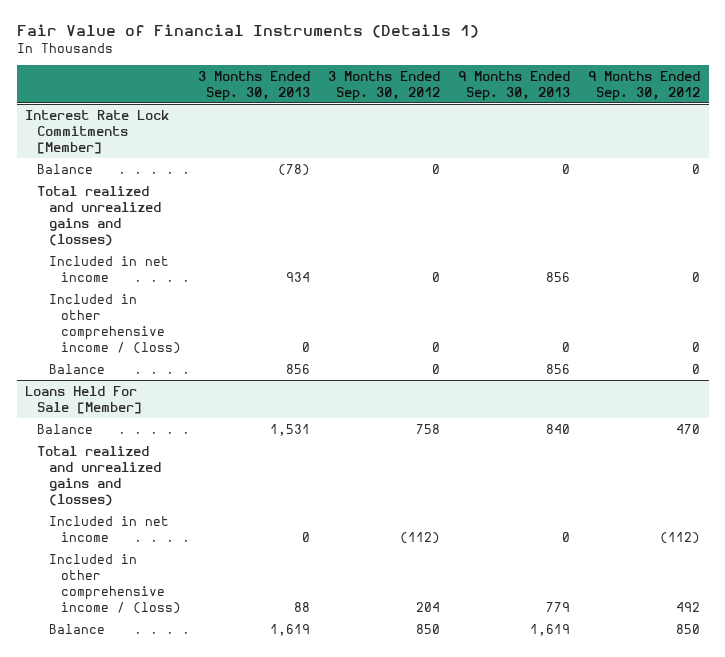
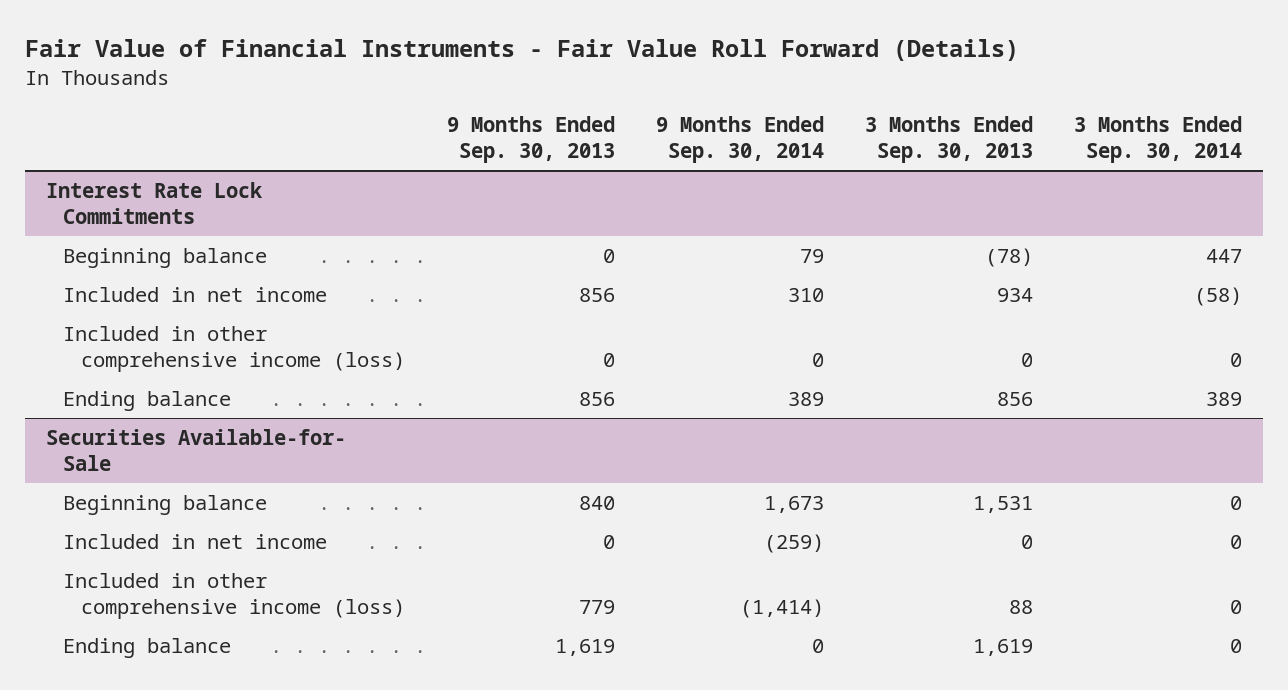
- Fair Value of Financial Instruments (Details 1)
+ Fair Value of Financial Instruments - Fair Value Roll Forward (Details)
- | 3 Months Ended Sep. 30, 2013 | 3 Months Ended Sep. 30, 2012 | 9 Months Ended Sep. 30, 2013 | 9 Months Ended Sep. 30, 2012
+ | 9 Months Ended Sep. 30, 2013 | 9 Months Ended Sep. 30, 2014 | 3 Months Ended Sep. 30, 2013 | 3 Months Ended Sep. 30, 2014
- Interest Rate Lock Commitments [Member]
- Balance | (78) | 0 | 0 | 0
- Total realized and unrealized gains and (losses)
+ Interest Rate Lock Commitments
+ Beginning balance | 0 | 79 | (78) | 447
- Included in other comprehensive income / (loss) | 0 | 0 | 0 | 0
- Balance | 856 | 0 | 856 | 0
- Loans Held For Sale [Member]
- Balance | 1,531 | 758 | 840 | 470
- Total realized and unrealized gains and (losses)
+ Included in other comprehensive income (loss) | 0 | 0 | 0 | 0
+ Ending balance | 856 | 389 | 856 | 389
+ Securities Available-for- Sale
+ Beginning balance | 840 | 1,673 | 1,531 | 0
- Included in other comprehensive income / (loss) | 88 | 204 | 779 | 492
- Balance | 1,619 | 850 | 1,619 | 850
+ Included in other comprehensive income (loss) | 779 | (1,414) | 88 | 0
+ Ending balance | 1,619 | 0 | 1,619 | 0

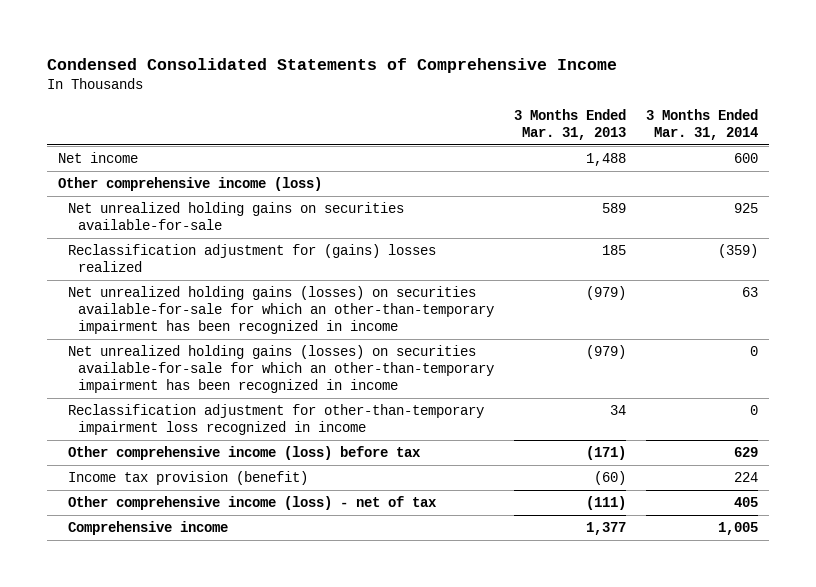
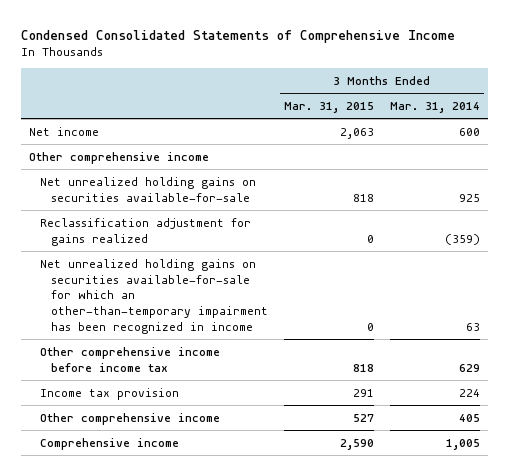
- | 3 Months Ended Mar. 31, 2013 | 3 Months Ended Mar. 31, 2014
+ | 3 Months Ended Mar. 31, 2015 | 3 Months Ended Mar. 31, 2014
- Other comprehensive income (loss)
+ Other comprehensive income
- Reclassification adjustment for (gains) losses realized | 185 | (359)
- Net unrealized holding gains (losses) on securities available-for-sale for which an other-than-temporary impairment has been recognized in income | (979) | 63
- Net unrealized holding gains (losses) on securities available-for-sale for which an other-than-temporary impairment has been recognized in income | (979) | 0
- Reclassification adjustment for other-than-temporary impairment loss recognized in income | 34 | 0
- Other comprehensive income (loss) before tax | (171) | 629
- Income tax provision (benefit) | (60) | 224
- Other comprehensive income (loss) - net of tax | (111) | 405
+ Reclassification adjustment for gains realized | 0 | (359)
+ Net unrealized holding gains on securities available-for-sale for which an other-than-temporary impairment has been recognized in income | 0 | 63
+ Other comprehensive income before income tax | 818 | 629
+ Income tax provision | 291 | 224
+ Other comprehensive income | 527 | 405

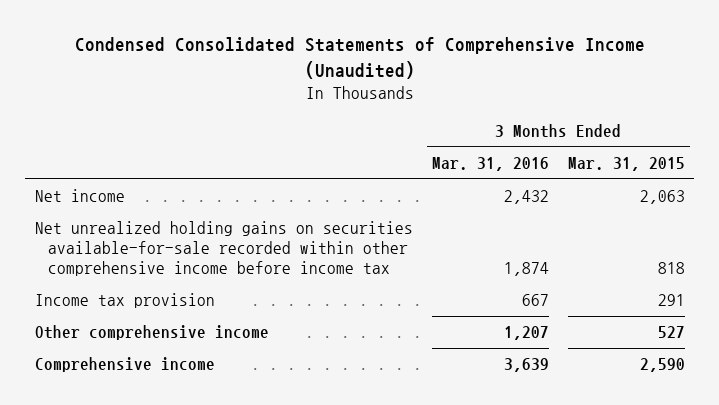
- Condensed Consolidated Statements of Comprehensive Income
+ Condensed Consolidated Statements of Comprehensive Income (Unaudited)
- | 3 Months Ended Mar. 31, 2015 | 3 Months Ended Mar. 31, 2014
+ | 3 Months Ended Mar. 31, 2016 | 3 Months Ended Mar. 31, 2015
- Other comprehensive income
- Net unrealized holding gains on securities available-for-sale | 818 | 925
- Reclassification adjustment for gains realized | 0 | (359)
- Net unrealized holding gains on securities available-for-sale for which an other-than-temporary impairment has been recognized in income | 0 | 63
- Other comprehensive income before income tax | 818 | 629
+ Net unrealized holding gains on securities available-for-sale recorded within other comprehensive income before income tax | 1,874 | 818

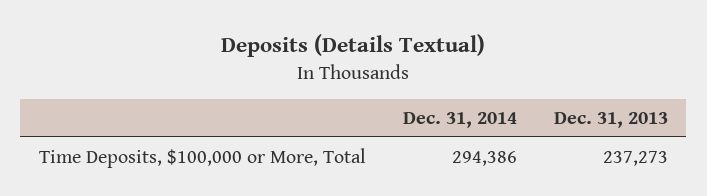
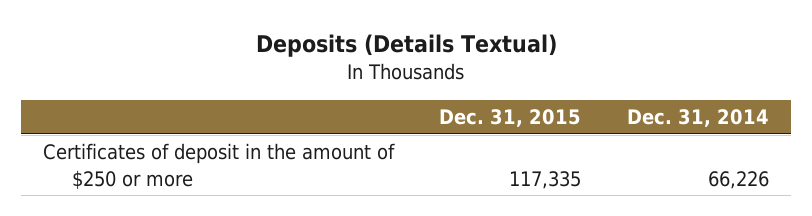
- | Dec. 31, 2014 | Dec. 31, 2013
+ | Dec. 31, 2015 | Dec. 31, 2014
- Time Deposits, $100,000 or More, Total | 294,386 | 237,273
+ Certificates of deposit in the amount of $250 or more | 117,335 | 66,226

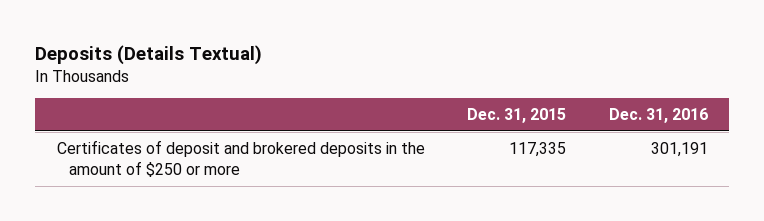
- | Dec. 31, 2015 | Dec. 31, 2014
+ | Dec. 31, 2015 | Dec. 31, 2016
- Certificates of deposit in the amount of $250 or more | 117,335 | 66,226
+ Certificates of deposit and brokered deposits in the amount of $250 or more | 117,335 | 301,191

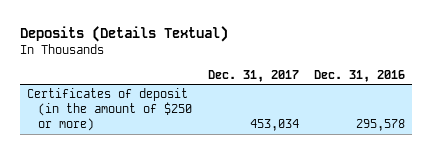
- | Dec. 31, 2015 | Dec. 31, 2016
+ | Dec. 31, 2017 | Dec. 31, 2016
- Certificates of deposit and brokered deposits in the amount of $250 or more | 117,335 | 301,191
+ Certificates of deposit (in the amount of $250 or more) | 453,034 | 295,578

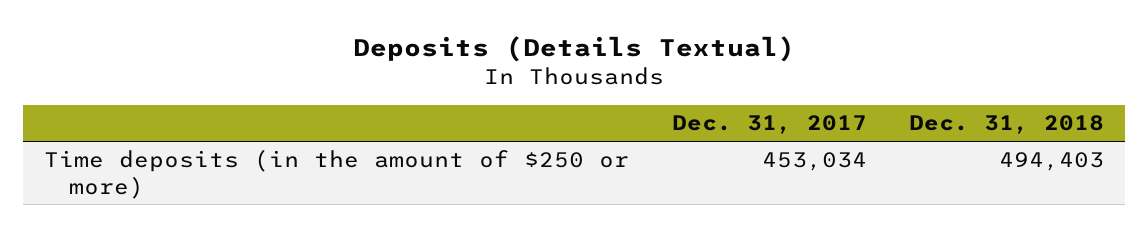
- | Dec. 31, 2017 | Dec. 31, 2016
+ | Dec. 31, 2017 | Dec. 31, 2018
- Certificates of deposit (in the amount of $250 or more) | 453,034 | 295,578
+ Time deposits (in the amount of $250 or more) | 453,034 | 494,403

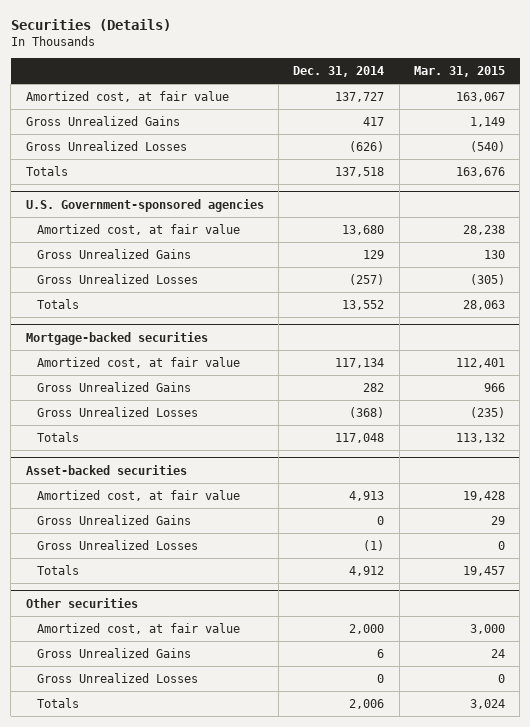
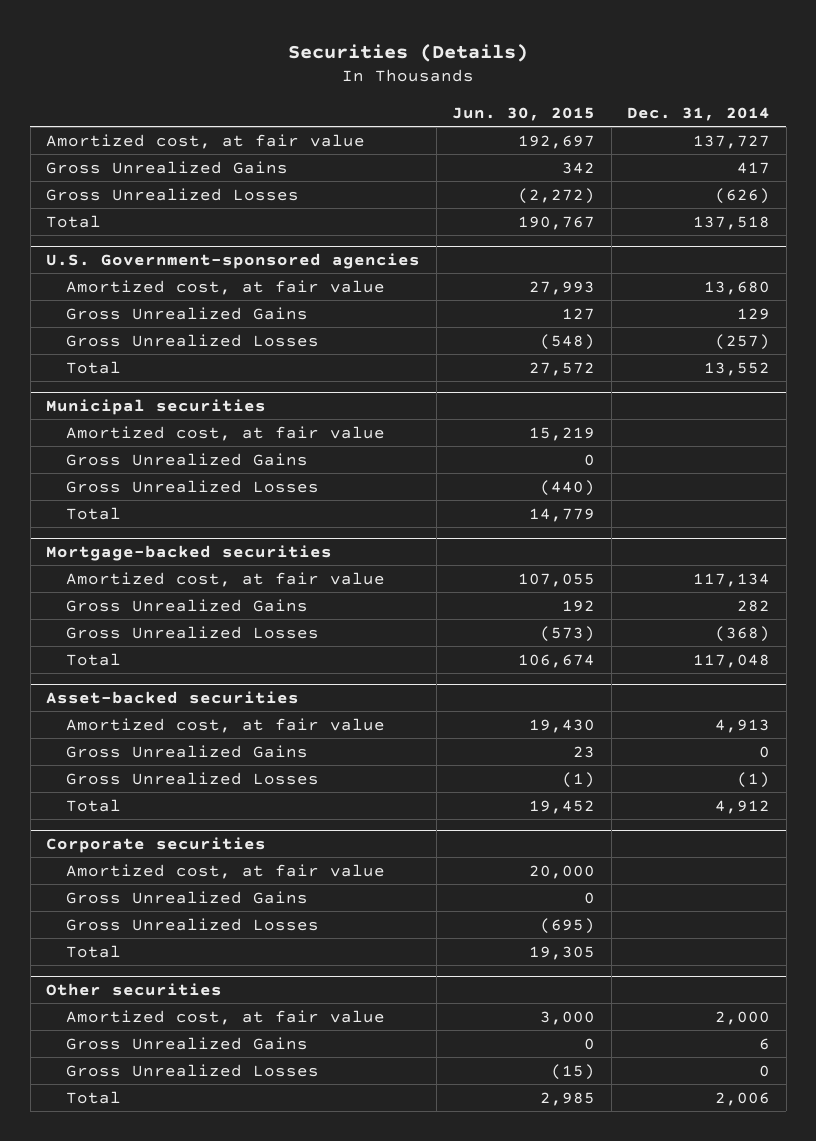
- | Dec. 31, 2014 | Mar. 31, 2015
+ | Jun. 30, 2015 | Dec. 31, 2014
- Totals | 137,518 | 163,676
+ Total | 190,767 | 137,518
@ U.S. Government-sponsored agencies
- Totals | 13,552 | 28,063
+ Total | 27,572 | 13,552
+ Municipal securities
+ Amortized cost, at fair value | 15,219 |
+ Gross Unrealized Gains | 0 |
+ Gross Unrealized Losses | (440) |
+ Total | 14,779 |
@ Mortgage-backed securities
- Totals | 117,048 | 113,132
+ Total | 106,674 | 117,048
@ Asset-backed securities
- Totals | 4,912 | 19,457
+ Total | 19,452 | 4,912
+ Corporate securities
+ Amortized cost, at fair value | 20,000 |
+ Gross Unrealized Gains | 0 |
+ Gross Unrealized Losses | (695) |
+ Total | 19,305 |
@ Other securities
- Totals | 2,006 | 3,024
+ Total | 2,985 | 2,006

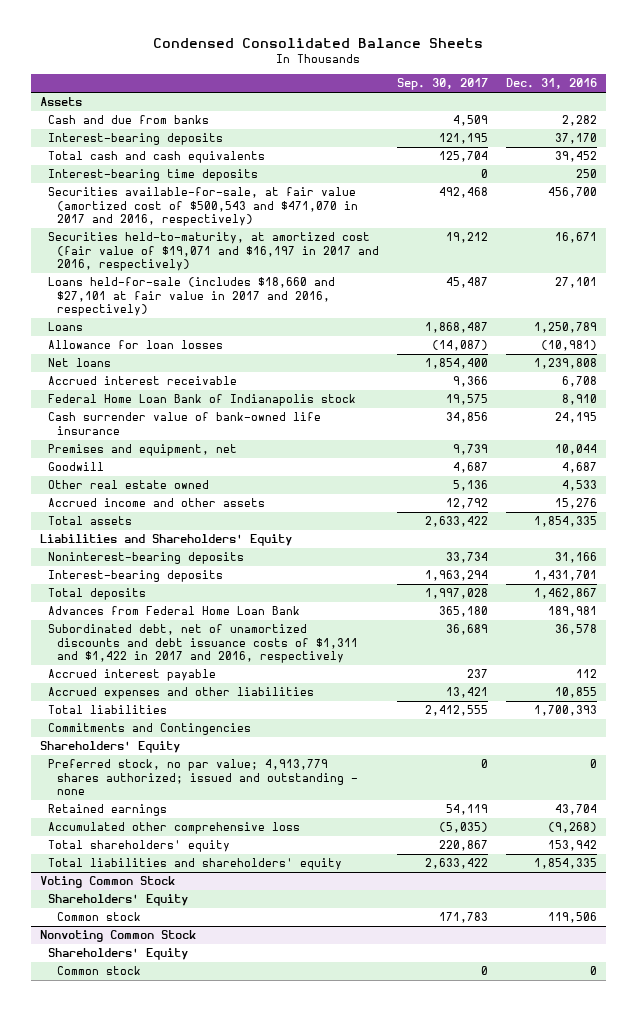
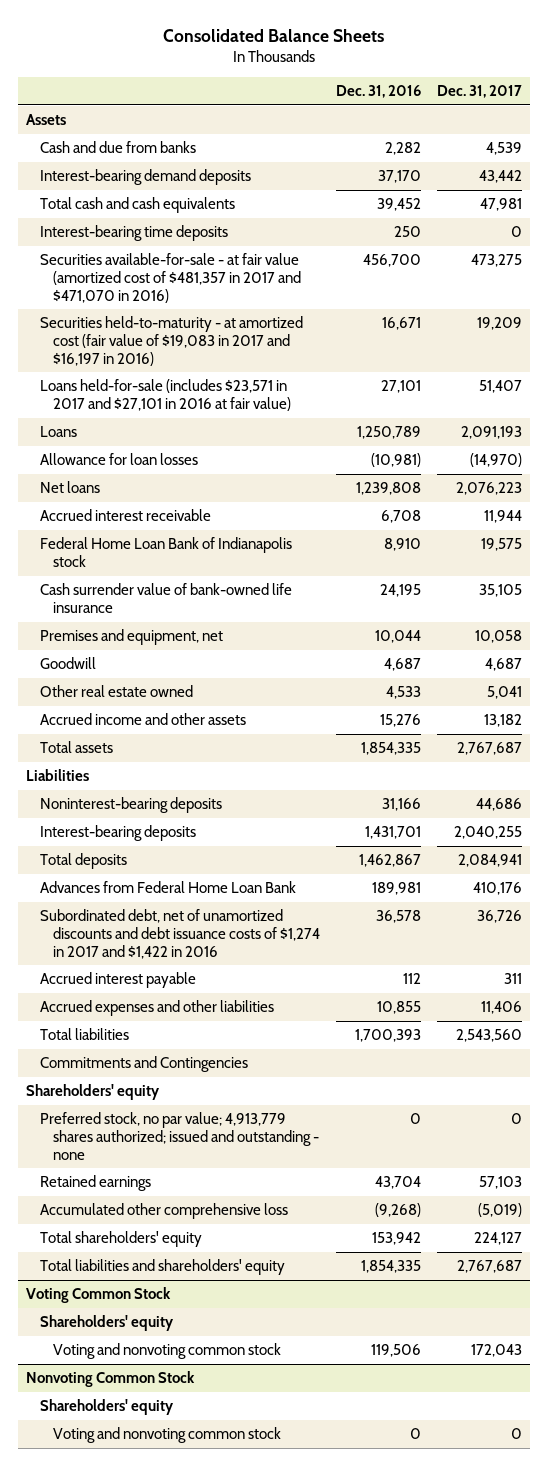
- Condensed Consolidated Balance Sheets
+ Consolidated Balance Sheets
- | Sep. 30, 2017 | Dec. 31, 2016
+ | Dec. 31, 2016 | Dec. 31, 2017
- Interest-bearing deposits | 121,195 | 37,170
+ Interest-bearing demand deposits | 37,170 | 43,442
- Securities available-for-sale, at fair value (amortized cost of $500,543 and $471,070 in 2017 and 2016, respectively) | 492,468 | 456,700
- Securities held-to-maturity, at amortized cost (fair value of $19,071 and $16,197 in 2017 and 2016, respectively) | 19,212 | 16,671
- Loans held-for-sale (includes $18,660 and $27,101 at fair value in 2017 and 2016, respectively) | 45,487 | 27,101
+ Securities available-for-sale - at fair value (amortized cost of $481,357 in 2017 and $471,070 in 2016) | 456,700 | 473,275
+ Securities held-to-maturity - at amortized cost (fair value of $19,083 in 2017 and $16,197 in 2016) | 16,671 | 19,209
+ Loans held-for-sale (includes $23,571 in 2017 and $27,101 in 2016 at fair value) | 27,101 | 51,407
- Liabilities and Shareholders' Equity
+ Liabilities
- Subordinated debt, net of unamortized discounts and debt issuance costs of $1,311 and $1,422 in 2017 and 2016, respectively | 36,689 | 36,578
+ Subordinated debt, net of unamortized discounts and debt issuance costs of $1,274 in 2017 and $1,422 in 2016 | 36,578 | 36,726
- Shareholders' Equity
+ Shareholders' equity
@ Voting Common Stock
- Shareholders' Equity
- Common stock | 171,783 | 119,506
+ Shareholders' equity
+ Voting and nonvoting common stock | 119,506 | 172,043
@ Nonvoting Common Stock
- Shareholders' Equity
- Common stock | 0 | 0
+ Shareholders' equity
+ Voting and nonvoting common stock | 0 | 0

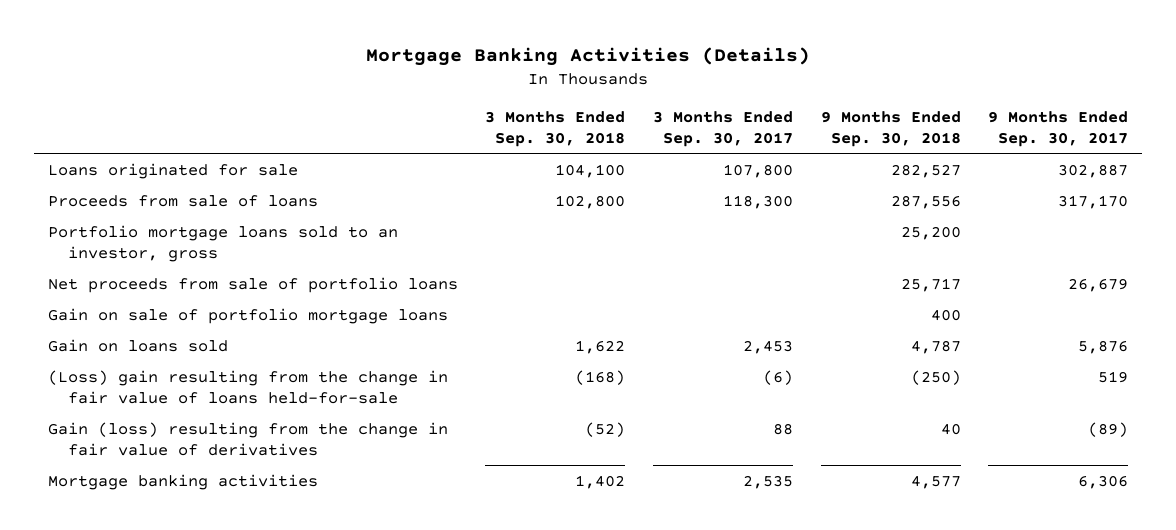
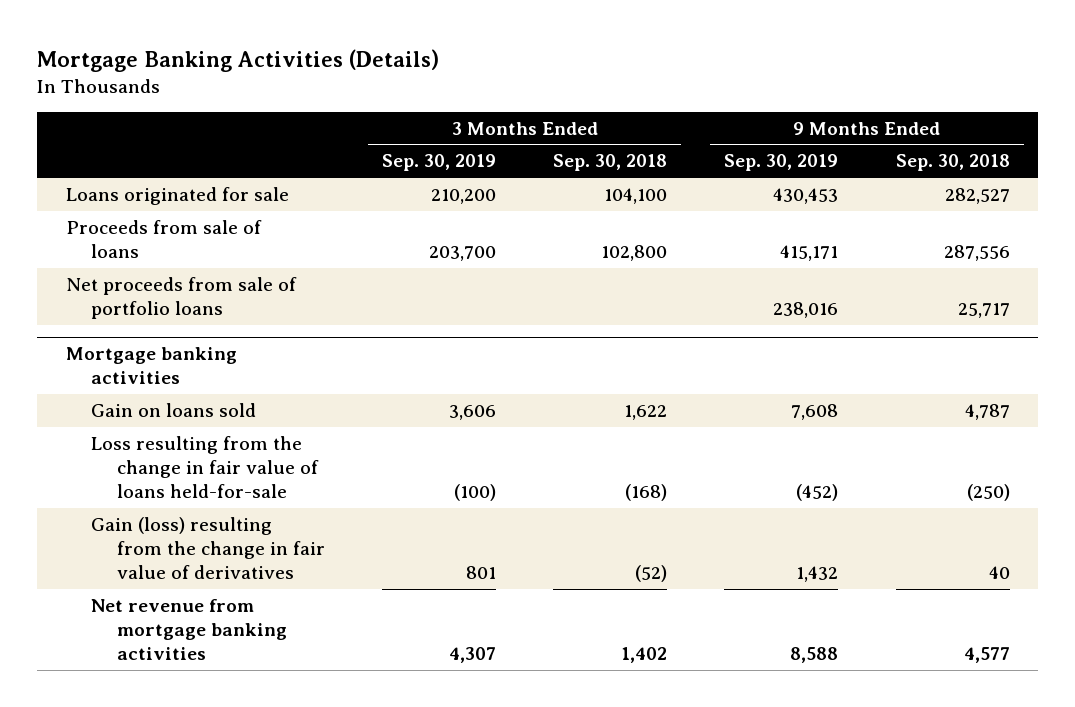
- | 3 Months Ended Sep. 30, 2018 | 3 Months Ended Sep. 30, 2017 | 9 Months Ended Sep. 30, 2018 | 9 Months Ended Sep. 30, 2017
+ | 3 Months Ended Sep. 30, 2019 | 3 Months Ended Sep. 30, 2018 | 9 Months Ended Sep. 30, 2019 | 9 Months Ended Sep. 30, 2018
- Portfolio mortgage loans sold to an investor, gross | | | 25,200 |
- Gain on sale of portfolio mortgage loans | | | 400 |
+ Mortgage banking activities
- (Loss) gain resulting from the change in fair value of loans held-for-sale | (168) | (6) | (250) | 519
+ Loss resulting from the change in fair value of loans held-for-sale | (100) | (168) | (452) | (250)
- Mortgage banking activities | 1,402 | 2,535 | 4,577 | 6,306
+ Net revenue from mortgage banking activities | 4,307 | 1,402 | 8,588 | 4,577

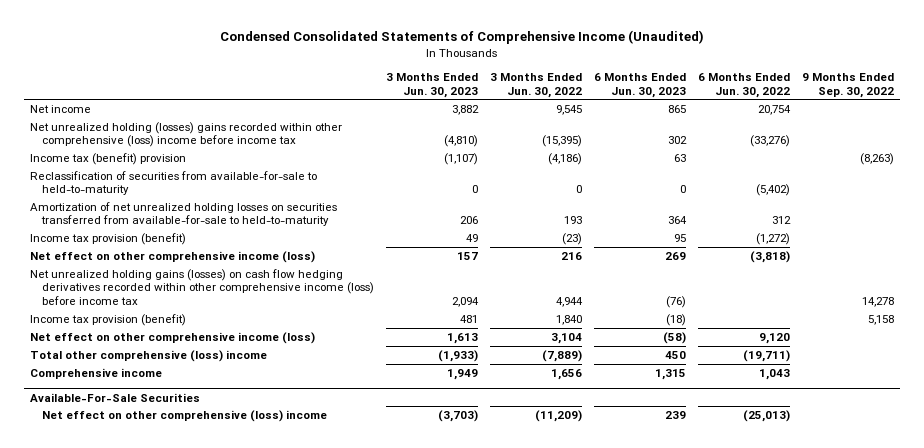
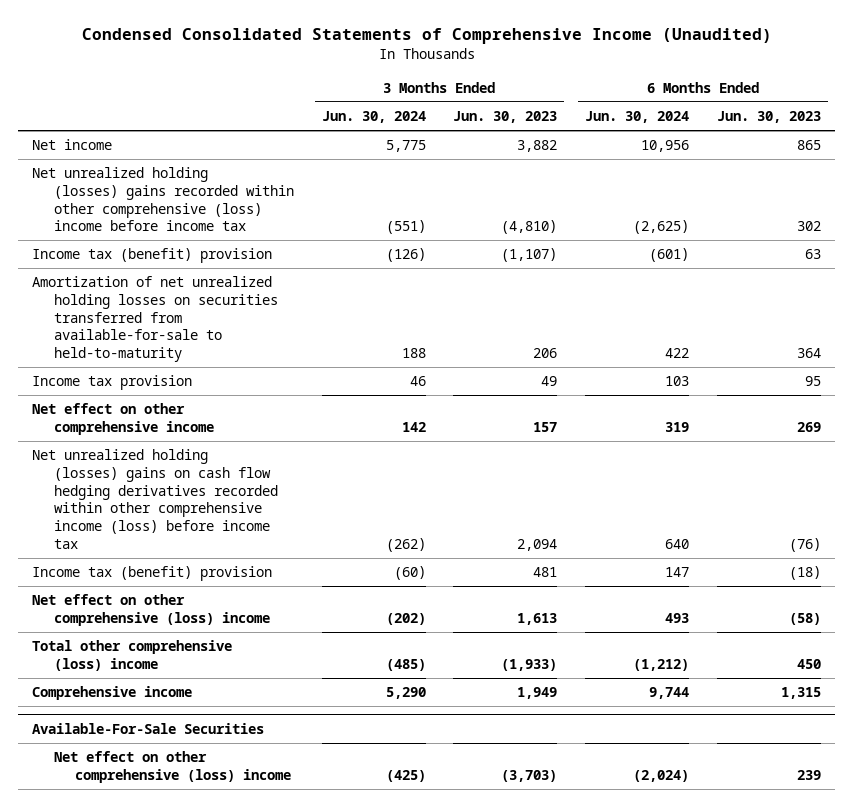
- | 3 Months Ended Jun. 30, 2023 | 3 Months Ended Jun. 30, 2022 | 6 Months Ended Jun. 30, 2023 | 6 Months Ended Jun. 30, 2022 | 9 Months Ended Sep. 30, 2022
+ | 3 Months Ended Jun. 30, 2024 | 3 Months Ended Jun. 30, 2023 | 6 Months Ended Jun. 30, 2024 | 6 Months Ended Jun. 30, 2023
- Reclassification of securities from available-for-sale to held-to-maturity | 0 | 0 | 0 | (5,402) |
- Income tax provision (benefit) | 49 | (23) | 95 | (1,272) |
- Net effect on other comprehensive income (loss) | 157 | 216 | 269 | (3,818) |
- Net unrealized holding gains (losses) on cash flow hedging derivatives recorded within other comprehensive income (loss) before income tax | 2,094 | 4,944 | (76) | | 14,278
- Income tax provision (benefit) | 481 | 1,840 | (18) | | 5,158
- Net effect on other comprehensive income (loss) | 1,613 | 3,104 | (58) | 9,120 |
+ Income tax provision | 46 | 49 | 103 | 95
+ Net effect on other comprehensive income | 142 | 157 | 319 | 269
+ Net unrealized holding (losses) gains on cash flow hedging derivatives recorded within other comprehensive income (loss) before income tax | (262) | 2,094 | 640 | (76)
+ Income tax (benefit) provision | (60) | 481 | 147 | (18)
+ Net effect on other comprehensive (loss) income | (202) | 1,613 | 493 | (58)

